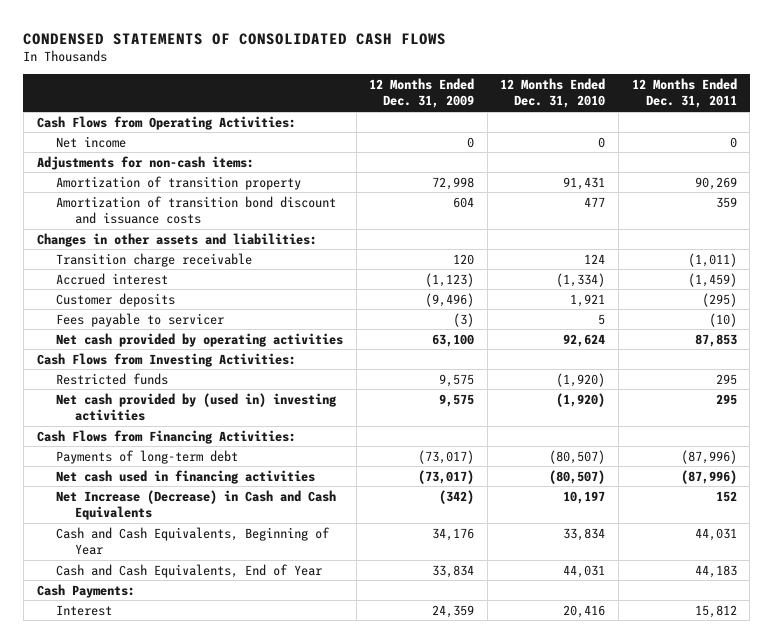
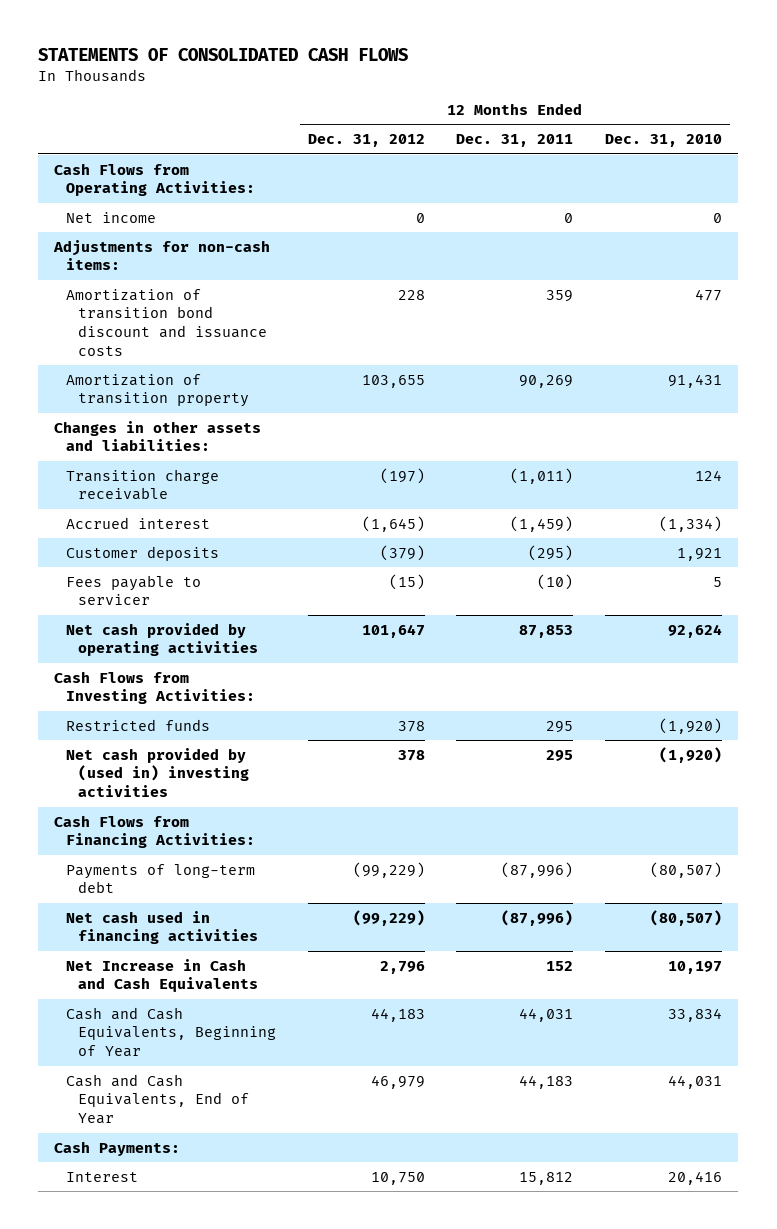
- CONDENSED STATEMENTS OF CONSOLIDATED CASH FLOWS
+ STATEMENTS OF CONSOLIDATED CASH FLOWS
- | 12 Months Ended Dec. 31, 2009 | 12 Months Ended Dec. 31, 2010 | 12 Months Ended Dec. 31, 2011
+ | 12 Months Ended Dec. 31, 2012 | 12 Months Ended Dec. 31, 2011 | 12 Months Ended Dec. 31, 2010
moved down: Amortization of transition property | 103,655 | 90,269 | 91,431
- Net Increase (Decrease) in Cash and Cash Equivalents | (342) | 10,197 | 152
+ Net Increase in Cash and Cash Equivalents | 2,796 | 152 | 10,197

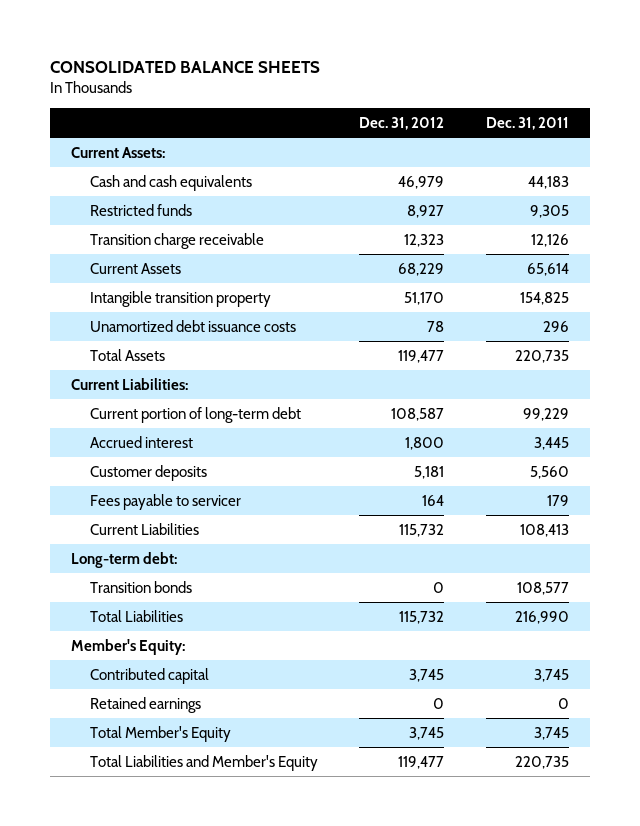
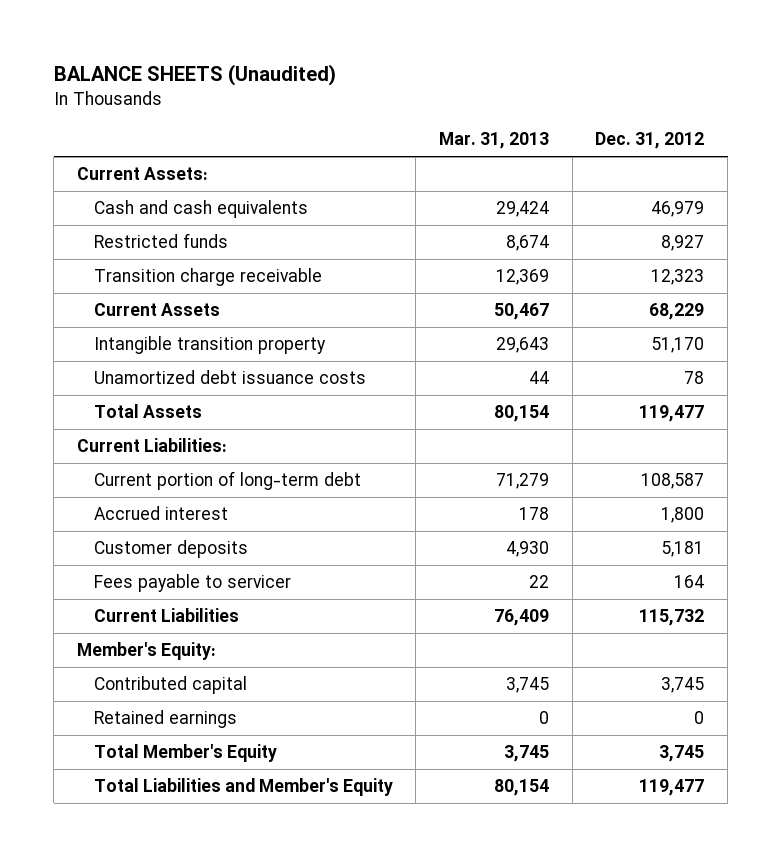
- CONSOLIDATED BALANCE SHEETS
+ BALANCE SHEETS (Unaudited)
- | Dec. 31, 2012 | Dec. 31, 2011
+ | Mar. 31, 2013 | Dec. 31, 2012
- Long-term debt:
- Transition bonds | 0 | 108,577
- Total Liabilities | 115,732 | 216,990

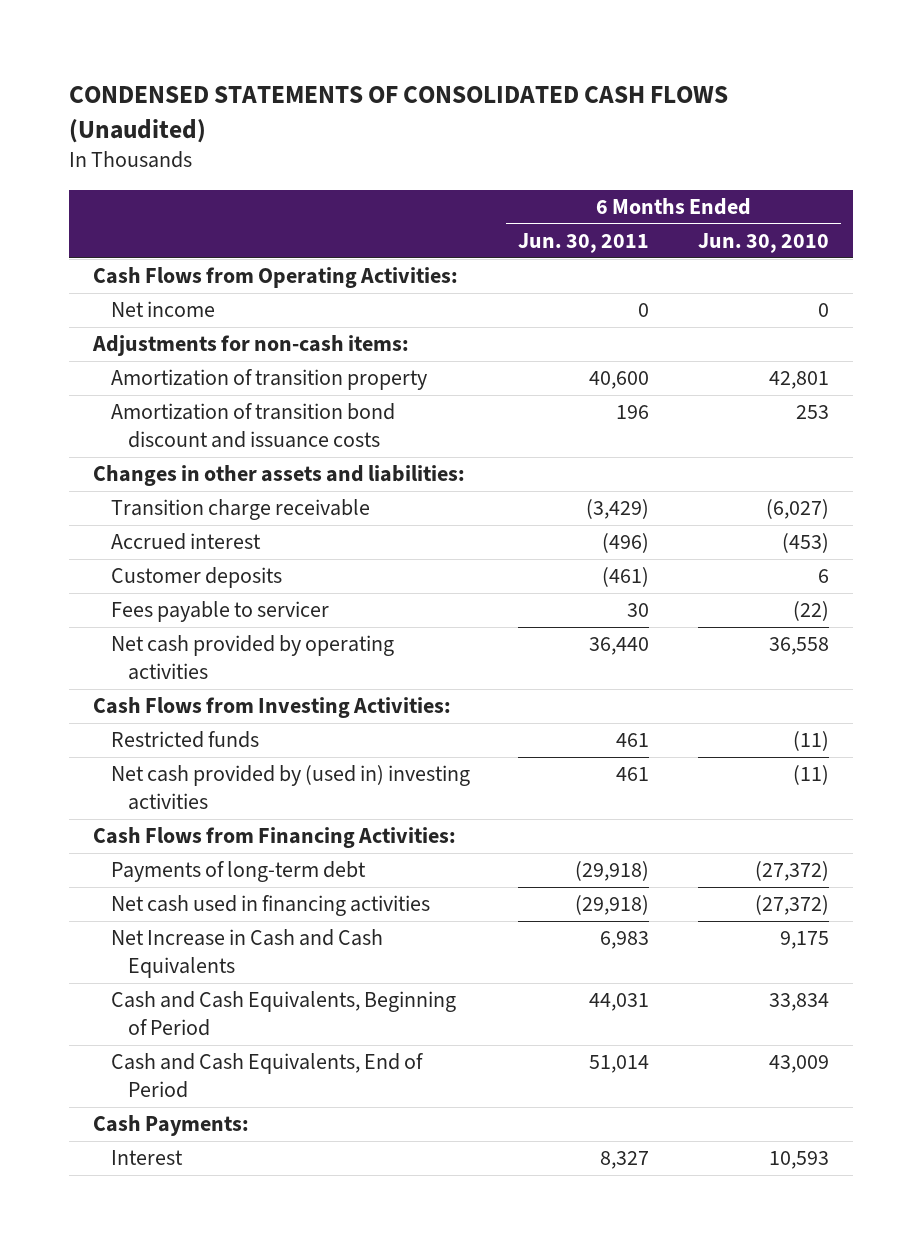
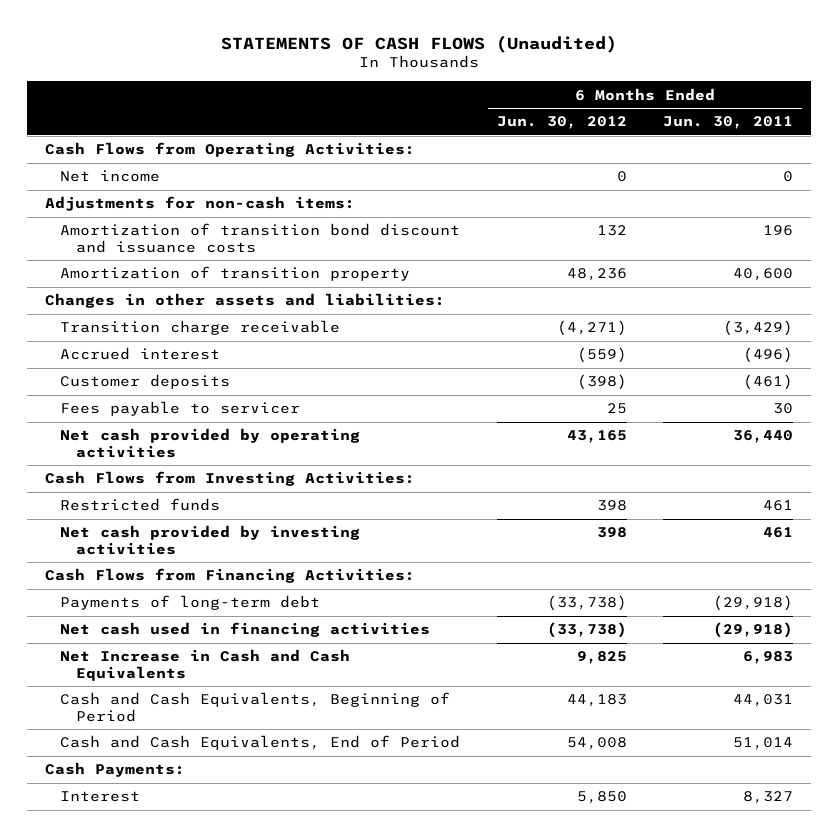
- CONDENSED STATEMENTS OF CONSOLIDATED CASH FLOWS (Unaudited)
+ STATEMENTS OF CASH FLOWS (Unaudited)
- | 6 Months Ended Jun. 30, 2011 | 6 Months Ended Jun. 30, 2010
+ | 6 Months Ended Jun. 30, 2012 | 6 Months Ended Jun. 30, 2011
moved down: Amortization of transition property | 48,236 | 40,600
- Net cash provided by (used in) investing activities | 461 | (11)
+ Net cash provided by investing activities | 398 | 461

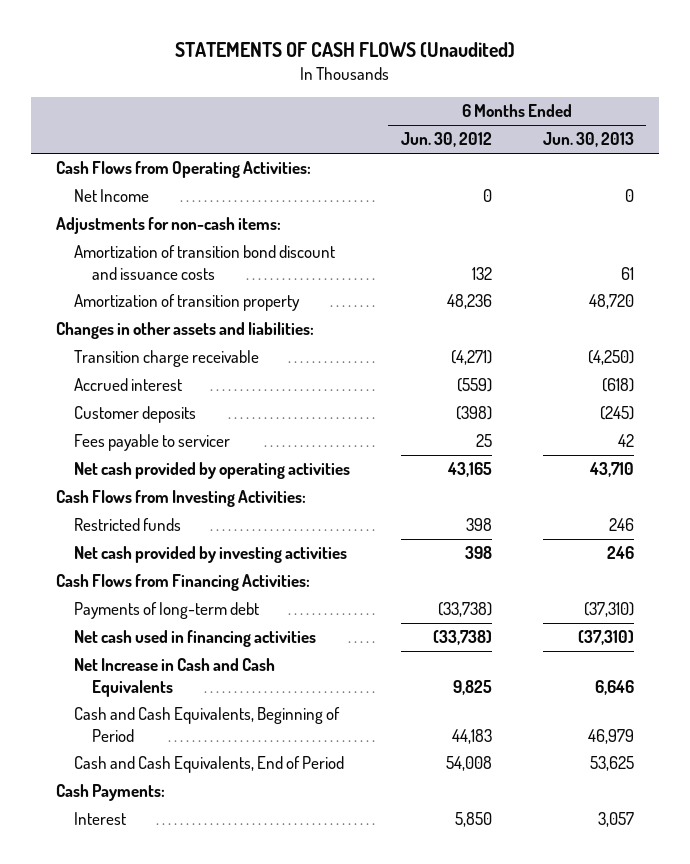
- | 6 Months Ended Jun. 30, 2012 | 6 Months Ended Jun. 30, 2011
+ | 6 Months Ended Jun. 30, 2012 | 6 Months Ended Jun. 30, 2013
- Net income | 0 | 0
+ Net Income | 0 | 0

